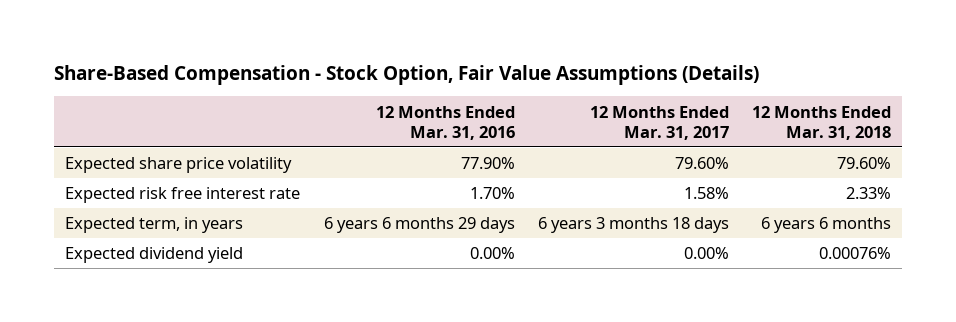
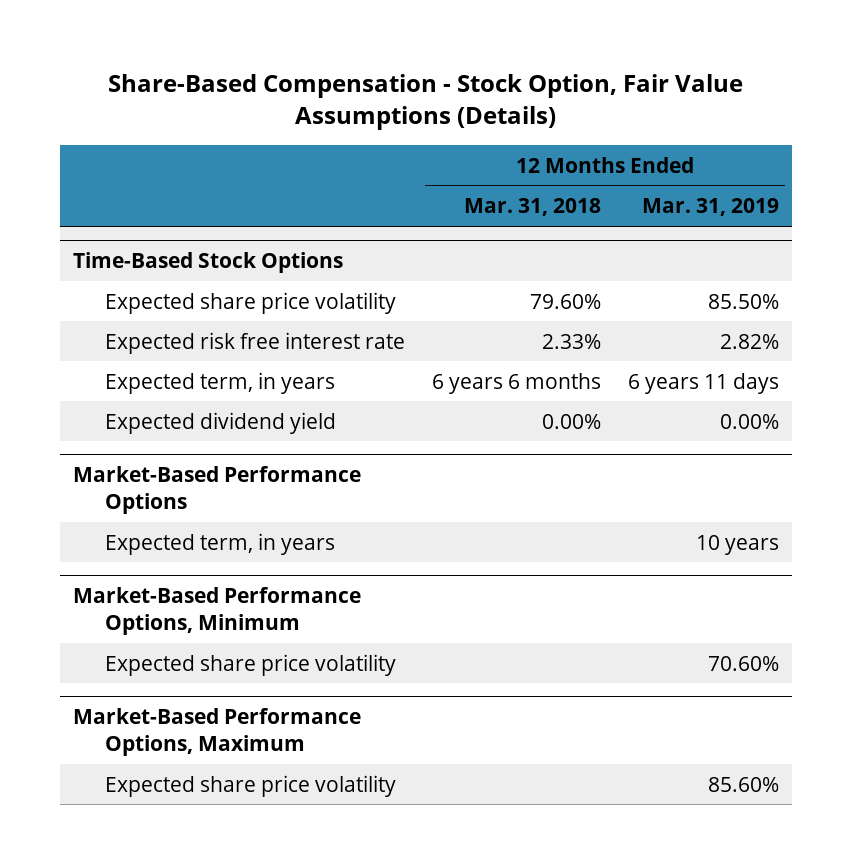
- | 12 Months Ended Mar. 31, 2016 | 12 Months Ended Mar. 31, 2017 | 12 Months Ended Mar. 31, 2018
+ | 12 Months Ended Mar. 31, 2018 | 12 Months Ended Mar. 31, 2019
+ Time-Based Stock Options
- Expected dividend yield | 0.00% | 0.00% | 0.00076%
+ Expected dividend yield | 0.00% | 0.00%
+ Market-Based Performance Options
+ Expected term, in years | | 10 years
+ Market-Based Performance Options, Minimum
+ Expected share price volatility | | 70.60%
+ Market-Based Performance Options, Maximum
+ Expected share price volatility | | 85.60%

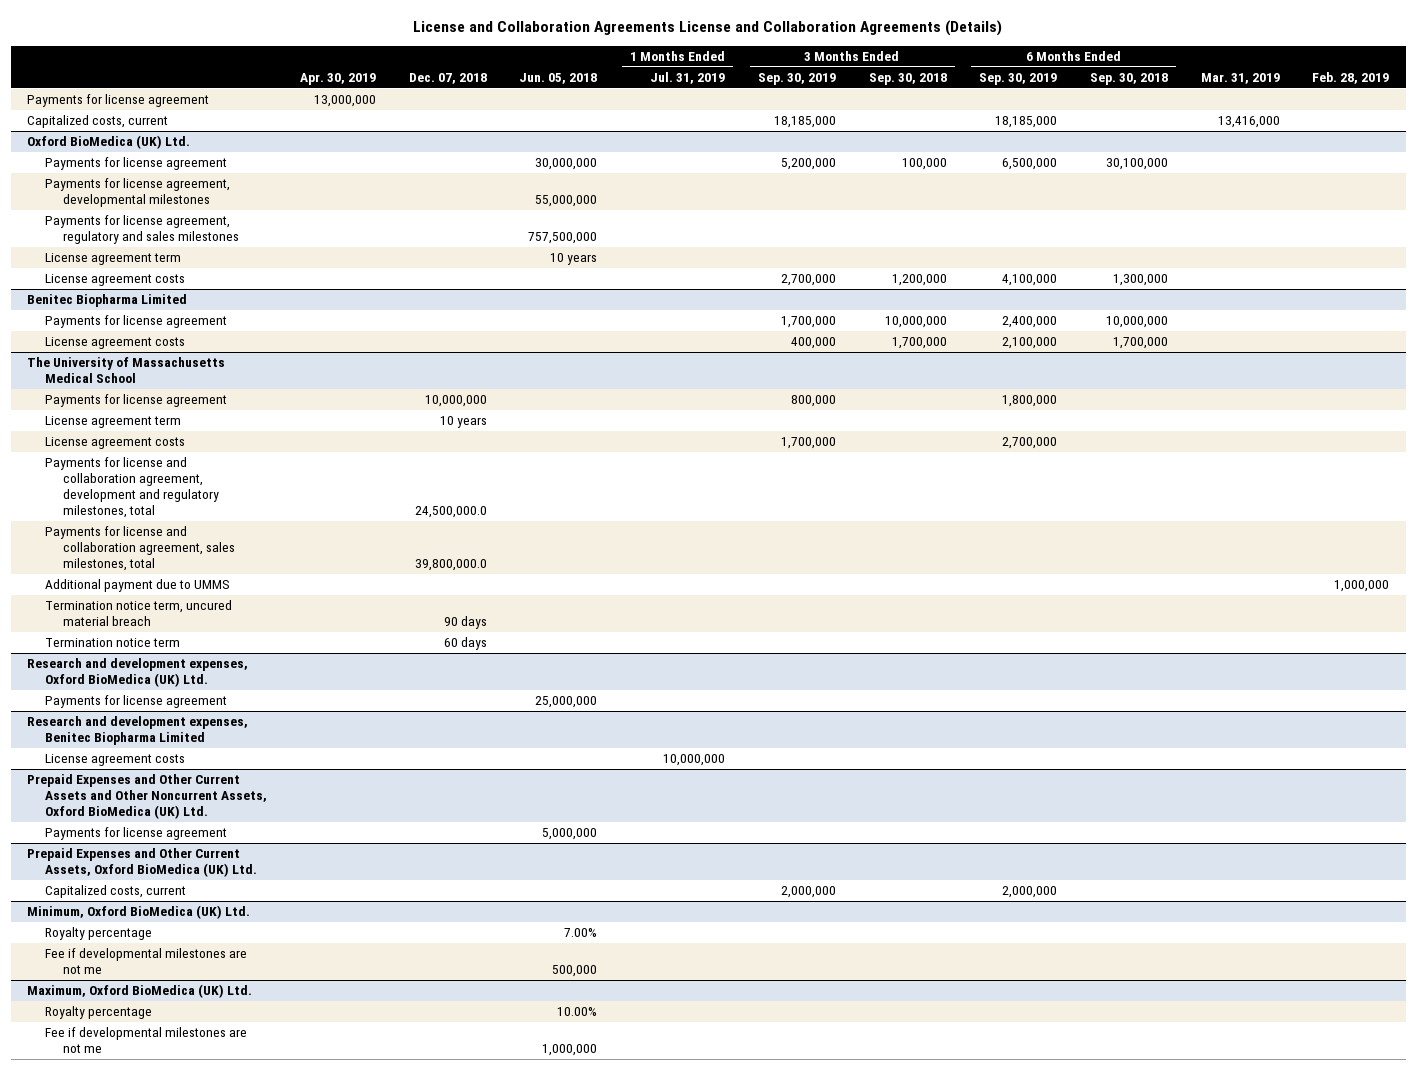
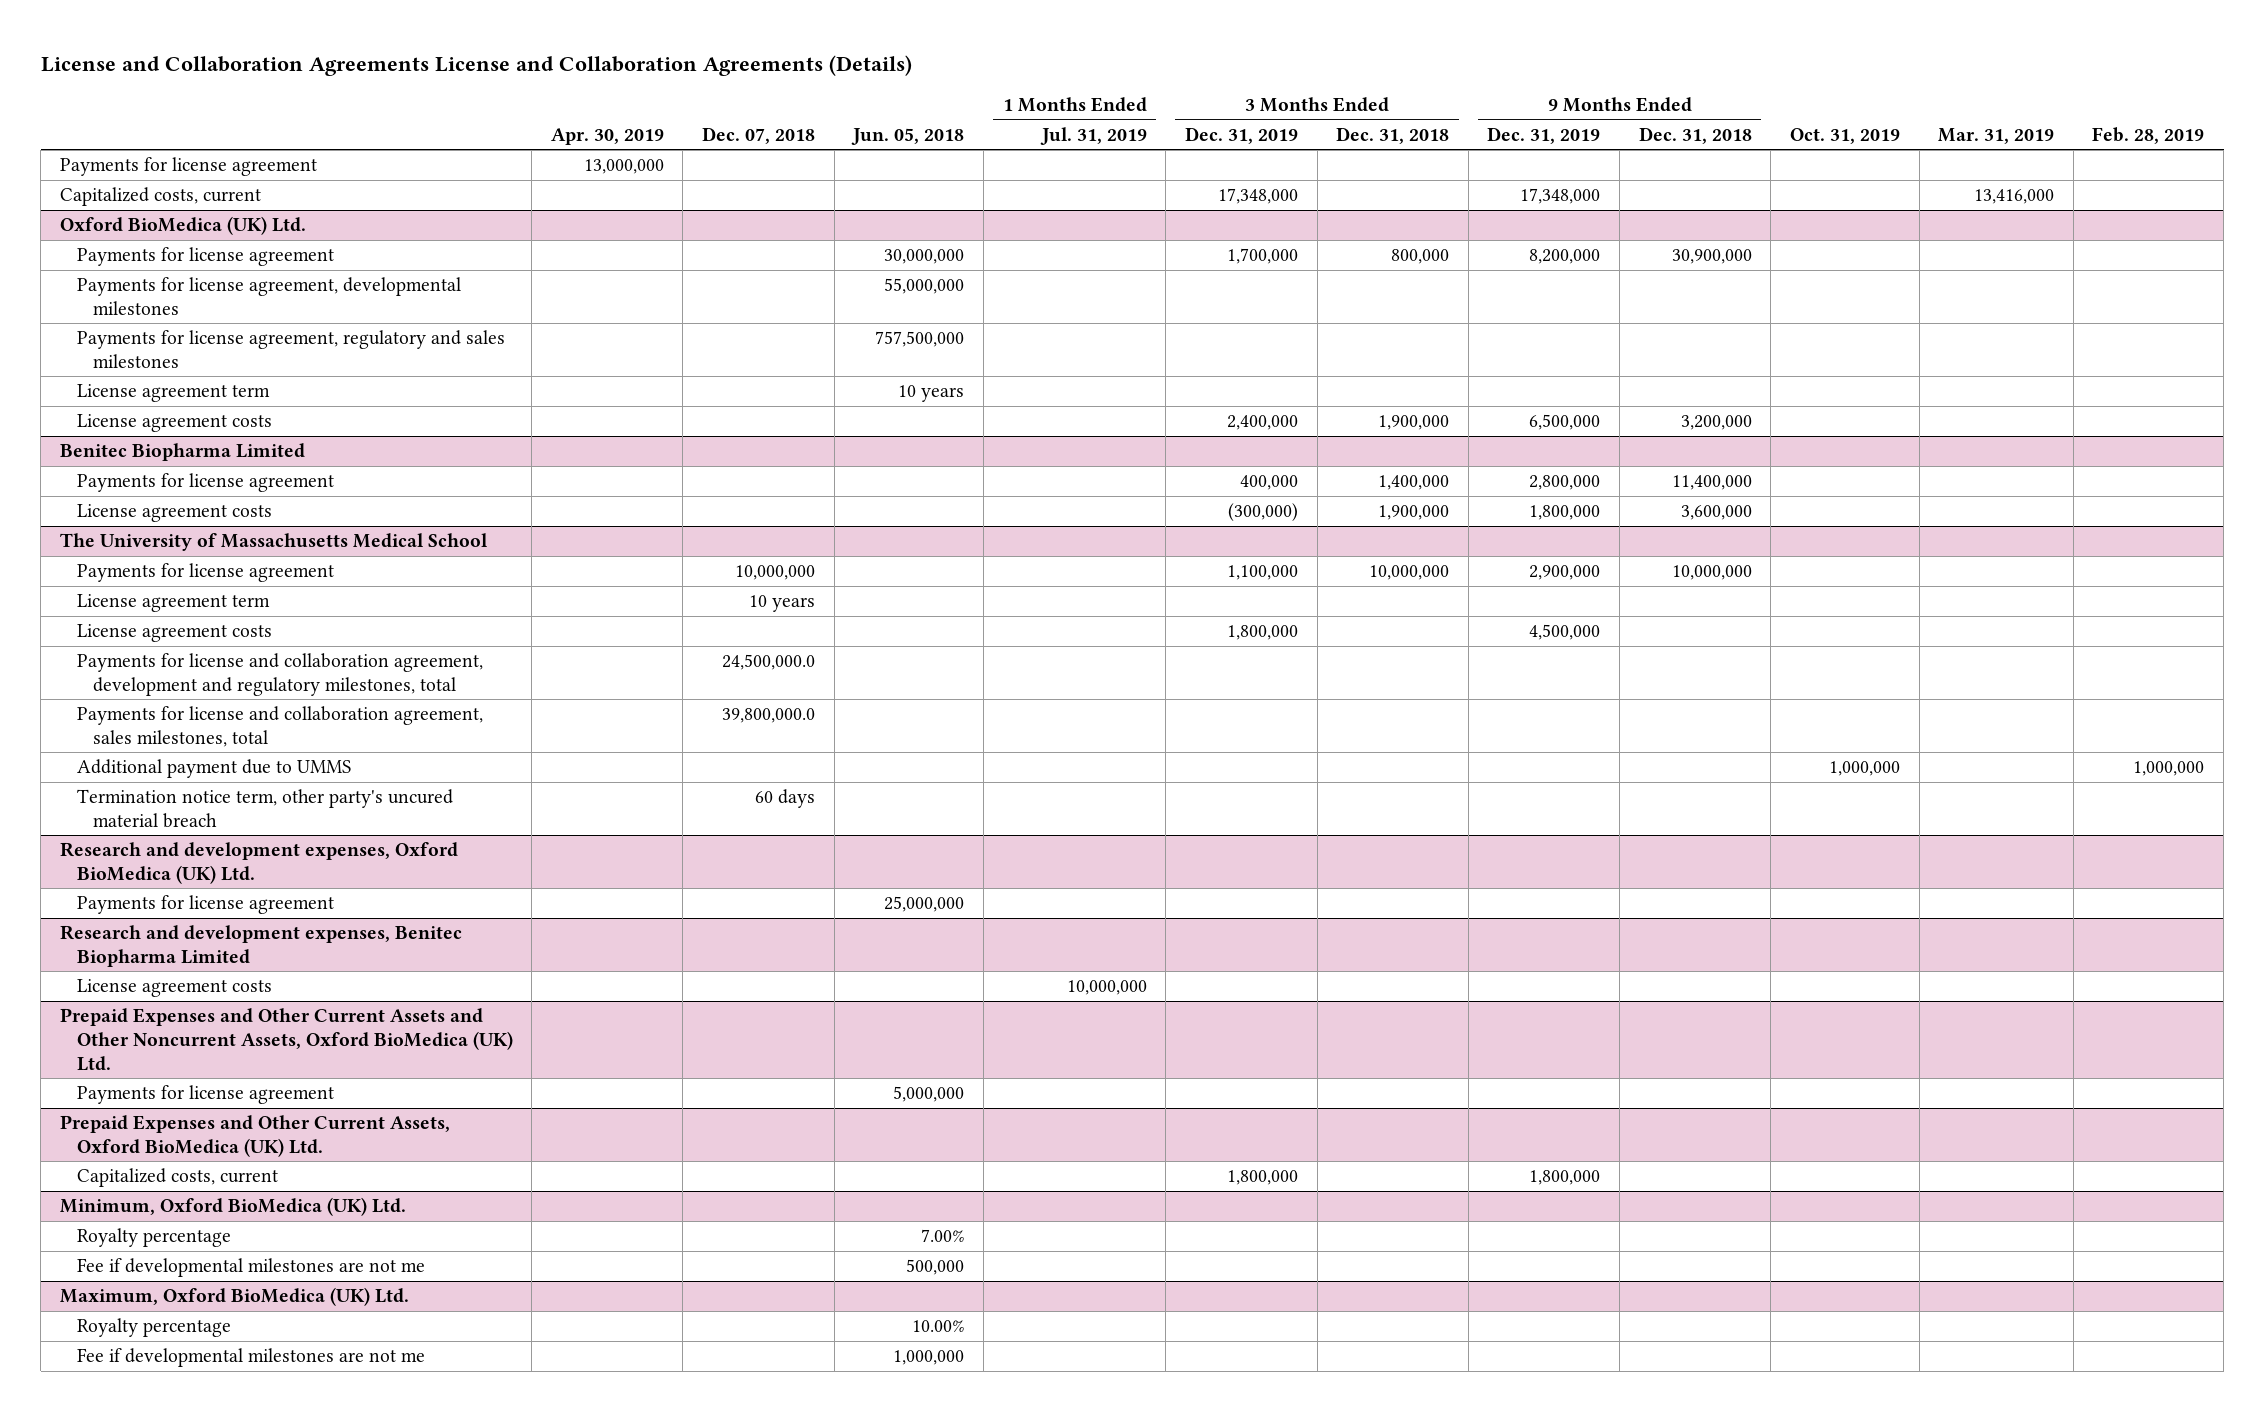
- | Apr. 30, 2019 | Dec. 07, 2018 | Jun. 05, 2018 | 1 Months Ended Jul. 31, 2019 | 3 Months Ended Sep. 30, 2019 | 3 Months Ended Sep. 30, 2018 | 6 Months Ended Sep. 30, 2019 | 6 Months Ended Sep. 30, 2018 | Mar. 31, 2019 | Feb. 28, 2019
+ | Apr. 30, 2019 | Dec. 07, 2018 | Jun. 05, 2018 | 1 Months Ended Jul. 31, 2019 | 3 Months Ended Dec. 31, 2019 | 3 Months Ended Dec. 31, 2018 | 9 Months Ended Dec. 31, 2019 | 9 Months Ended Dec. 31, 2018 | Oct. 31, 2019 | Mar. 31, 2019 | Feb. 28, 2019
@ The University of Massachusetts Medical School
- Termination notice term, uncured material breach | | 90 days | | | | | | | |
- Termination notice term | | 60 days | | | | | | | |
+ Termination notice term, other party's uncured material breach | | 60 days | | | | | | | | |

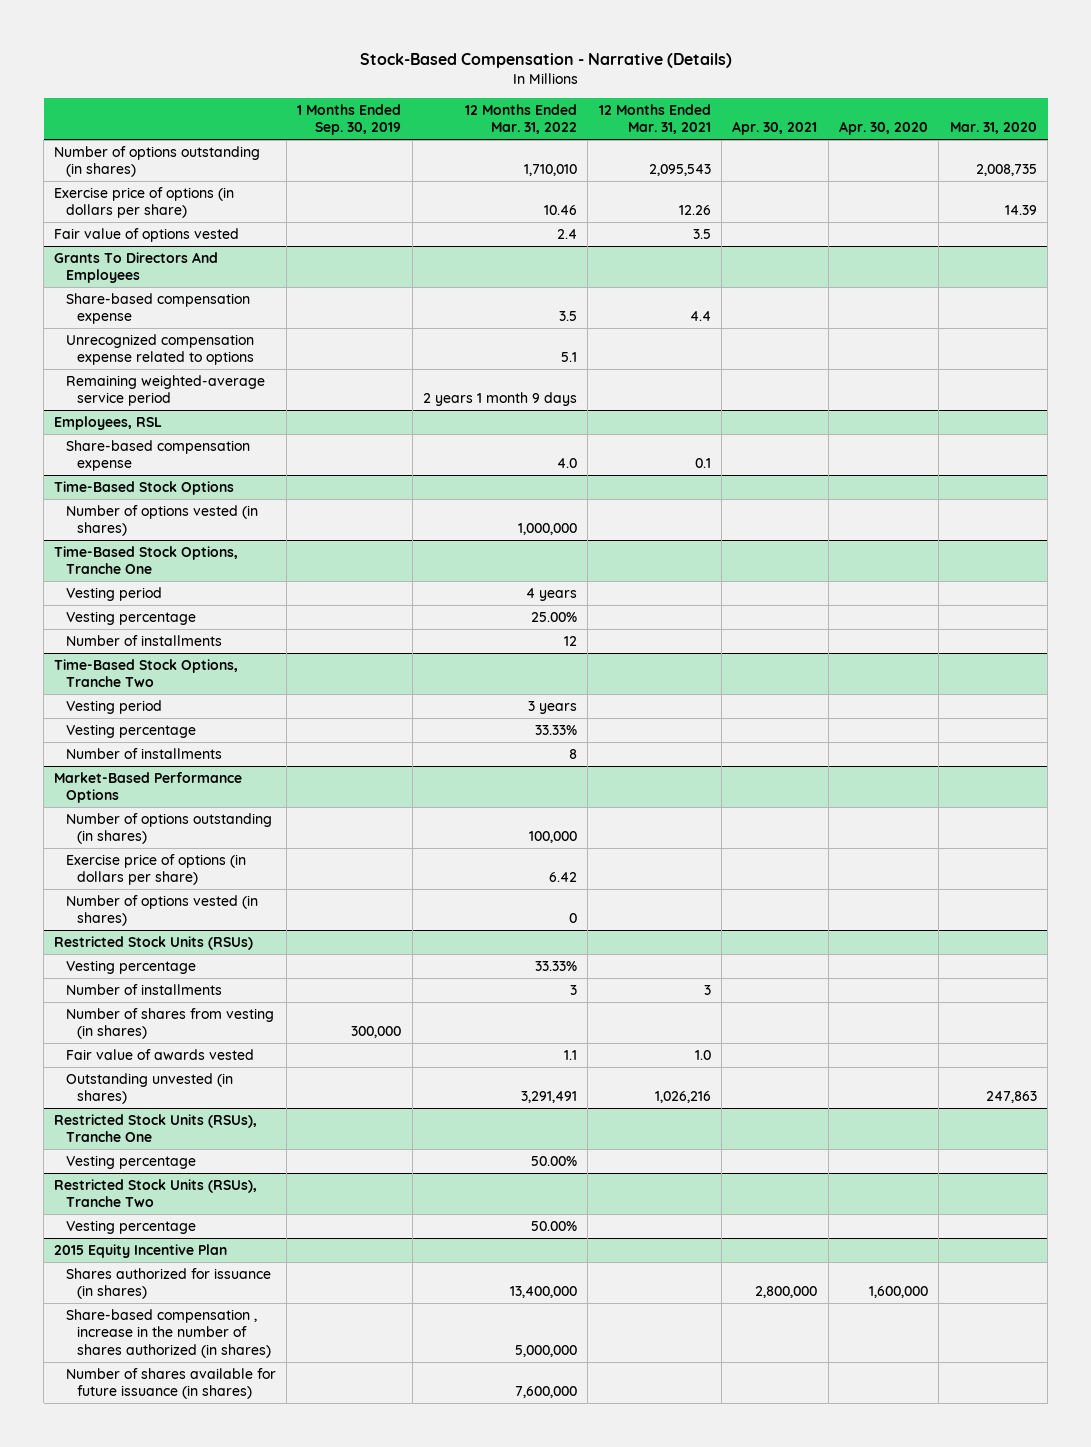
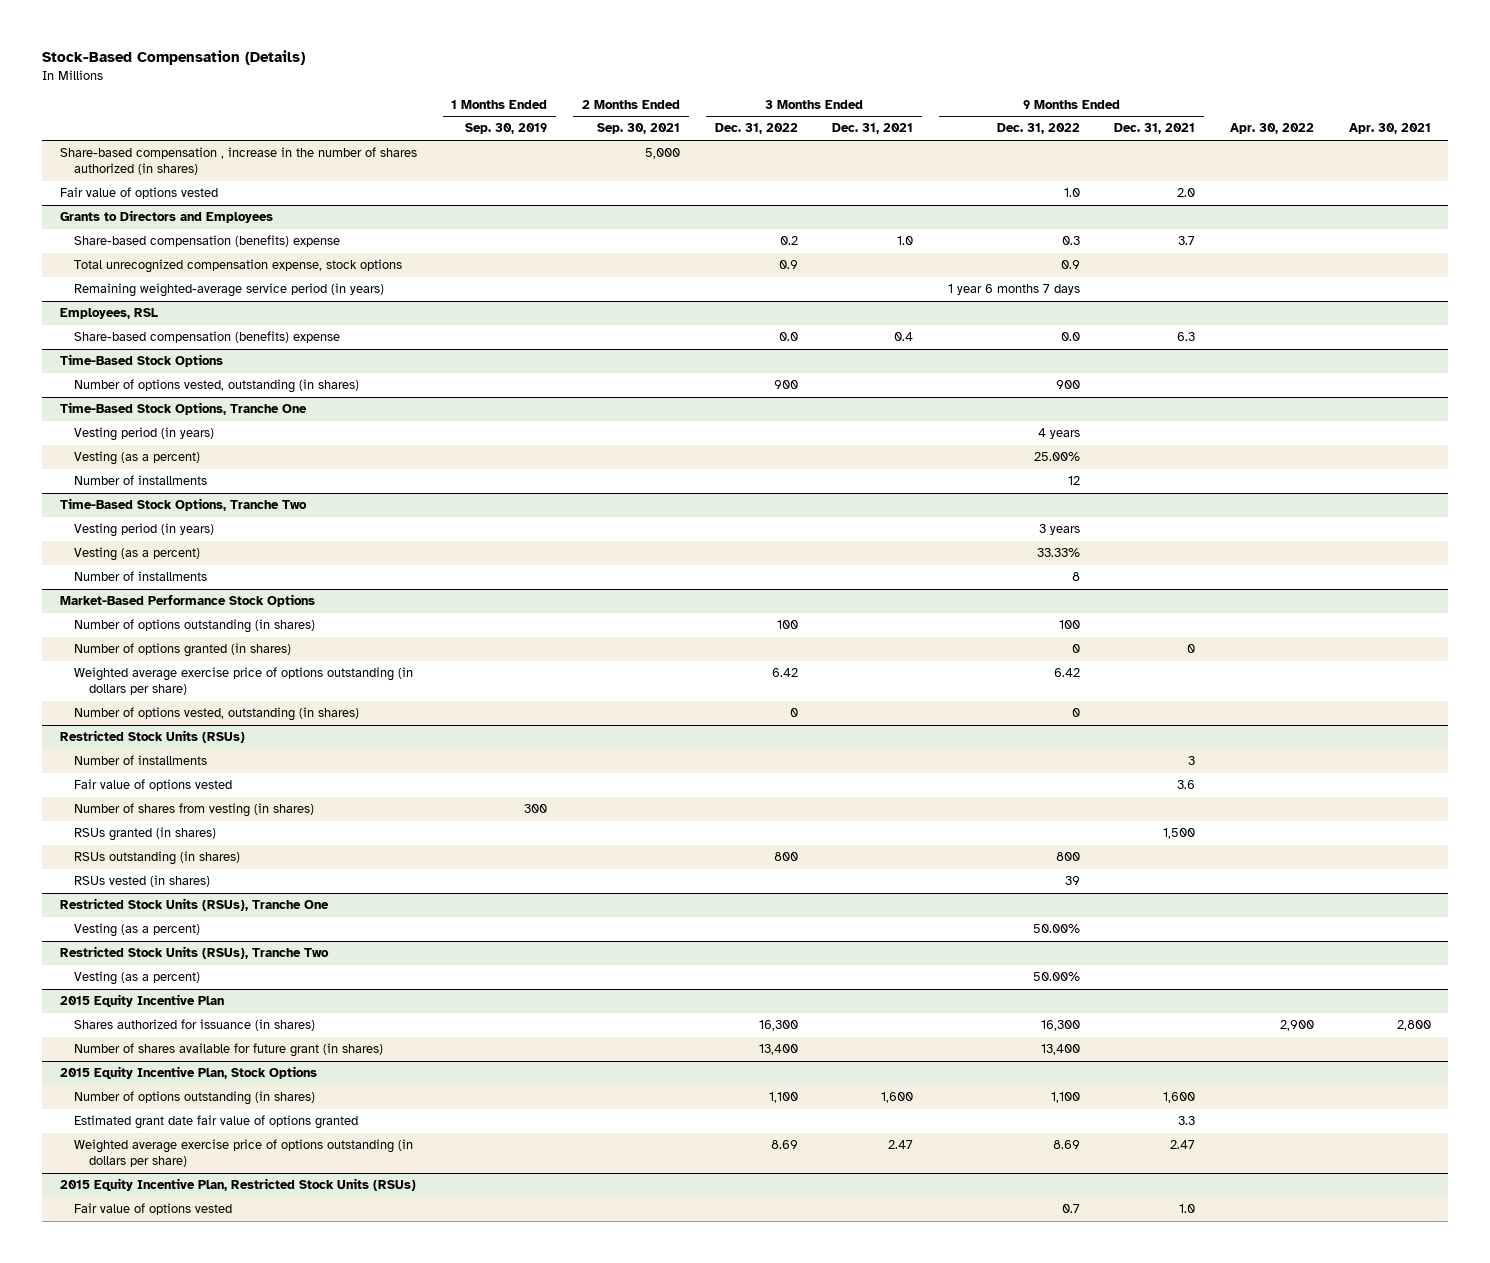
- Stock-Based Compensation - Narrative (Details)
+ Stock-Based Compensation (Details)
- | 1 Months Ended Sep. 30, 2019 | 12 Months Ended Mar. 31, 2022 | 12 Months Ended Mar. 31, 2021 | Apr. 30, 2021 | Apr. 30, 2020 | Mar. 31, 2020
+ | 1 Months Ended Sep. 30, 2019 | 2 Months Ended Sep. 30, 2021 | 3 Months Ended Dec. 31, 2022 | 3 Months Ended Dec. 31, 2021 | 9 Months Ended Dec. 31, 2022 | 9 Months Ended Dec. 31, 2021 | Apr. 30, 2022 | Apr. 30, 2021
- Number of options outstanding (in shares) | | 1,710,010 | 2,095,543 | | | 2,008,735
- Exercise price of options (in dollars per share) | | 10.46 | 12.26 | | | 14.39
+ Share-based compensation , increase in the number of shares authorized (in shares) | | 5,000 | | | | | |
- Grants To Directors And Employees
- Share-based compensation expense | | 3.5 | 4.4 | | |
- Unrecognized compensation expense related to options | | 5.1 | | | |
- Remaining weighted-average service period | | 2 years 1 month 9 days | | | |
+ Grants to Directors and Employees
+ Share-based compensation (benefits) expense | | | 0.2 | 1.0 | 0.3 | 3.7 | |
+ Total unrecognized compensation expense, stock options | | | 0.9 | | 0.9 | | |
+ Remaining weighted-average service period (in years) | | | | | 1 year 6 months 7 days | | |
@ Employees, RSL
- Share-based compensation expense | | 4.0 | 0.1 | | |
+ Share-based compensation (benefits) expense | | | 0.0 | 0.4 | 0.0 | 6.3 | |
@ Time-Based Stock Options
- Number of options vested (in shares) | | 1,000,000 | | | |
+ Number of options vested, outstanding (in shares) | | | 900 | | 900 | | |
@ Time-Based Stock Options, Tranche One
- Vesting period | | 4 years | | | |
- Vesting percentage | | 25.00% | | | |
+ Vesting period (in years) | | | | | 4 years | | |
+ Vesting (as a percent) | | | | | 25.00% | | |
@ Time-Based Stock Options, Tranche Two
- Vesting period | | 3 years | | | |
- Vesting percentage | | 33.33% | | | |
+ Vesting period (in years) | | | | | 3 years | | |
+ Vesting (as a percent) | | | | | 33.33% | | |
- Market-Based Performance Options
+ Market-Based Performance Stock Options
- Exercise price of options (in dollars per share) | | 6.42 | | | |
- Number of options vested (in shares) | | 0 | | | |
+ Number of options granted (in shares) | | | | | 0 | 0 | |
+ Weighted average exercise price of options outstanding (in dollars per share) | | | 6.42 | | 6.42 | | |
+ Number of options vested, outstanding (in shares) | | | 0 | | 0 | | |
@ Restricted Stock Units (RSUs)
- Vesting percentage | | 33.33% | | | |
- Number of shares from vesting (in shares) | 300,000 | | | | |
- Fair value of awards vested | | 1.1 | 1.0 | | |
- Outstanding unvested (in shares) | | 3,291,491 | 1,026,216 | | | 247,863
+ Fair value of options vested | | | | | | 3.6 | |
+ Number of shares from vesting (in shares) | 300 | | | | | | |
+ RSUs granted (in shares) | | | | | | 1,500 | |
+ RSUs outstanding (in shares) | | | 800 | | 800 | | |
+ RSUs vested (in shares) | | | | | 39 | | |
@ Restricted Stock Units (RSUs), Tranche One
- Vesting percentage | | 50.00% | | | |
+ Vesting (as a percent) | | | | | 50.00% | | |
@ Restricted Stock Units (RSUs), Tranche Two
- Vesting percentage | | 50.00% | | | |
+ Vesting (as a percent) | | | | | 50.00% | | |
@ 2015 Equity Incentive Plan
- Shares authorized for issuance (in shares) | | 13,400,000 | | 2,800,000 | 1,600,000 |
- Share-based compensation , increase in the number of shares authorized (in shares) | | 5,000,000 | | | |
- Number of shares available for future issuance (in shares) | | 7,600,000 | | | |
+ Shares authorized for issuance (in shares) | | | 16,300 | | 16,300 | | 2,900 | 2,800
+ Number of shares available for future grant (in shares) | | | 13,400 | | 13,400 | | |
+ 2015 Equity Incentive Plan, Stock Options
+ Number of options outstanding (in shares) | | | 1,100 | 1,600 | 1,100 | 1,600 | |
+ Estimated grant date fair value of options granted | | | | | | 3.3 | |
+ Weighted average exercise price of options outstanding (in dollars per share) | | | 8.69 | 2.47 | 8.69 | 2.47 | |
+ 2015 Equity Incentive Plan, Restricted Stock Units (RSUs)
+ Fair value of options vested | | | | | 0.7 | 1.0 | |

